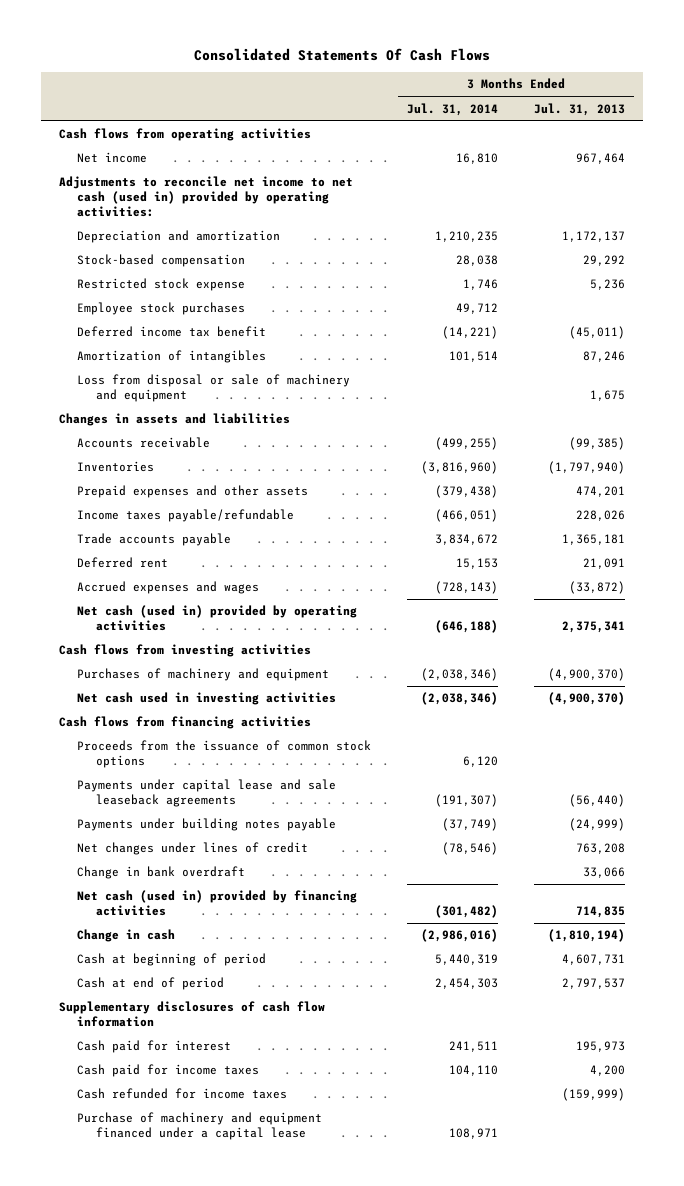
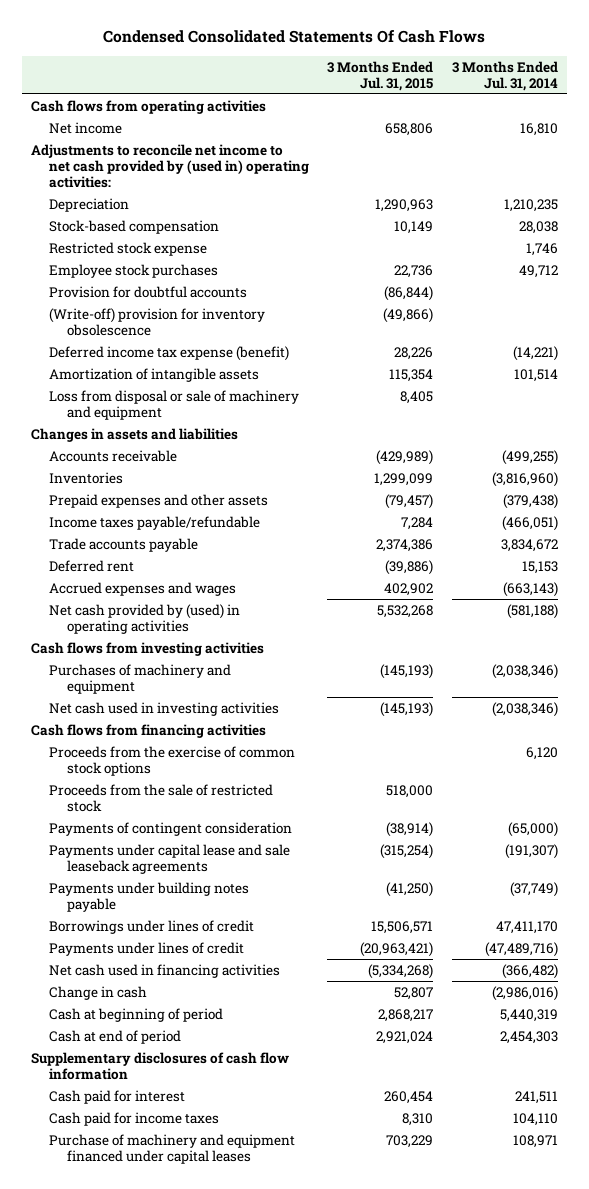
- Consolidated Statements Of Cash Flows
+ Condensed Consolidated Statements Of Cash Flows
- | 3 Months Ended Jul. 31, 2014 | 3 Months Ended Jul. 31, 2013
+ | 3 Months Ended Jul. 31, 2015 | 3 Months Ended Jul. 31, 2014
- Adjustments to reconcile net income to net cash (used in) provided by operating activities:
- Depreciation and amortization | 1,210,235 | 1,172,137
+ Adjustments to reconcile net income to net cash provided by (used in) operating activities:
+ Depreciation | 1,290,963 | 1,210,235
- Deferred income tax benefit | (14,221) | (45,011)
- Amortization of intangibles | 101,514 | 87,246
+ Provision for doubtful accounts | (86,844) |
+ (Write-off) provision for inventory obsolescence | (49,866) |
+ Deferred income tax expense (benefit) | 28,226 | (14,221)
+ Amortization of intangible assets | 115,354 | 101,514
- Accrued expenses and wages | (728,143) | (33,872)
- Net cash (used in) provided by operating activities | (646,188) | 2,375,341
+ Accrued expenses and wages | 402,902 | (663,143)
+ Net cash provided by (used) in operating activities | 5,532,268 | (581,188)
- Proceeds from the issuance of common stock options | 6,120 |
+ Proceeds from the exercise of common stock options | | 6,120
+ Proceeds from the sale of restricted stock | 518,000 |
+ Payments of contingent consideration | (38,914) | (65,000)
- Net changes under lines of credit | (78,546) | 763,208
- Change in bank overdraft | | 33,066
- Net cash (used in) provided by financing activities | (301,482) | 714,835
+ Borrowings under lines of credit | 15,506,571 | 47,411,170
+ Payments under lines of credit | (20,963,421) | (47,489,716)
+ Net cash used in financing activities | (5,334,268) | (366,482)
- Cash refunded for income taxes | | (159,999)
- Purchase of machinery and equipment financed under a capital lease | 108,971 |
+ Purchase of machinery and equipment financed under capital leases | 703,229 | 108,971

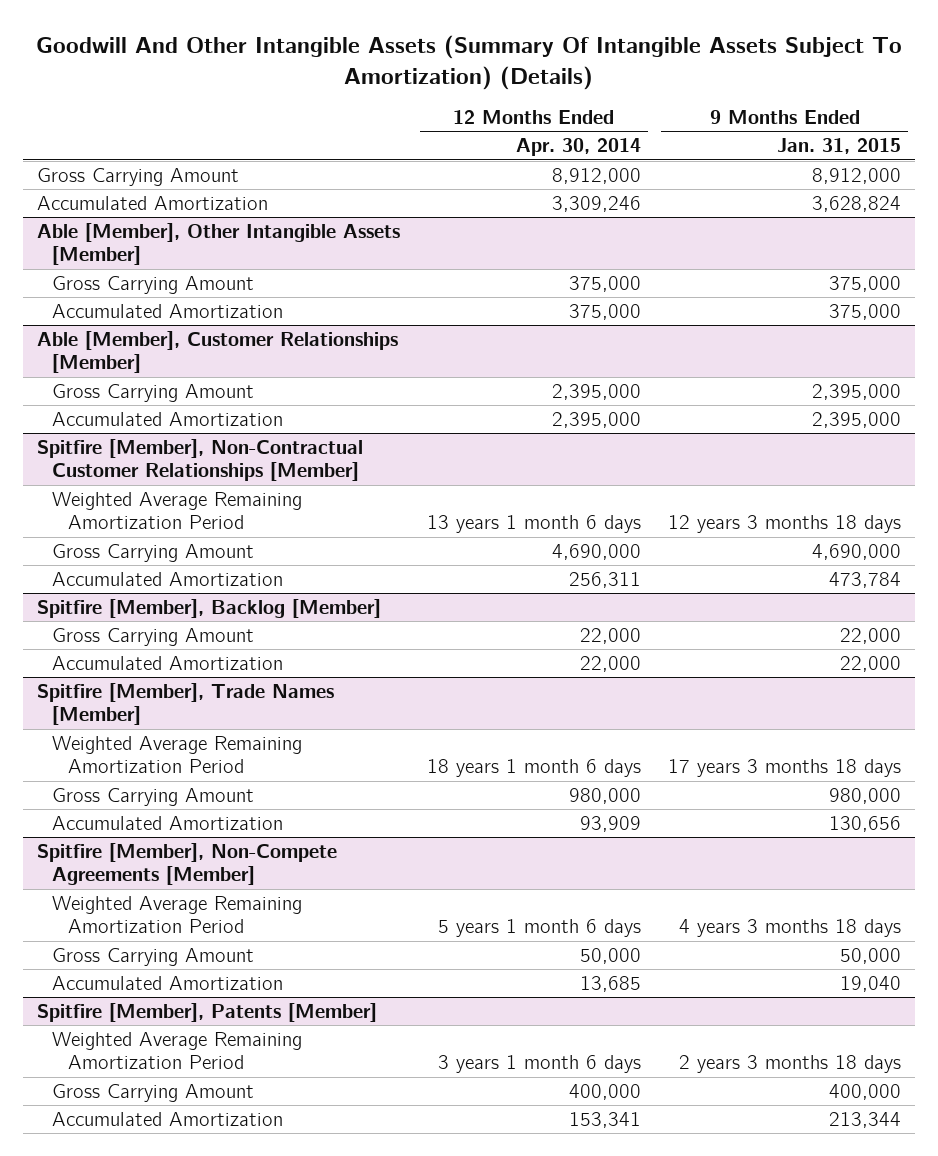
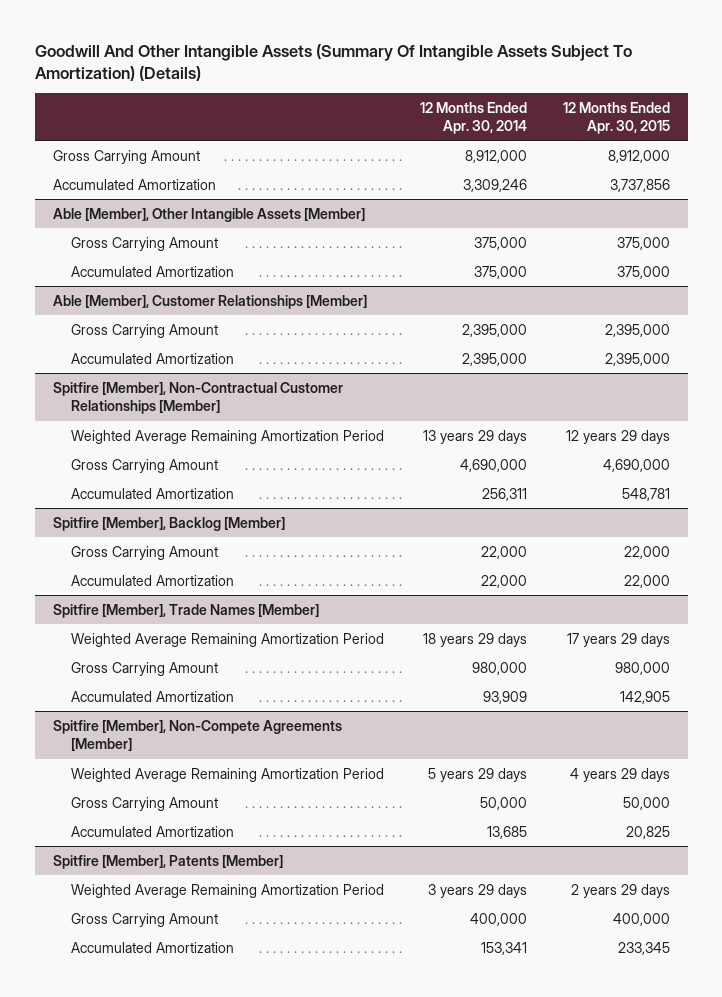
- | 12 Months Ended Apr. 30, 2014 | 9 Months Ended Jan. 31, 2015
+ | 12 Months Ended Apr. 30, 2014 | 12 Months Ended Apr. 30, 2015
@ Spitfire [Member], Non-Contractual Customer Relationships [Member]
- Weighted Average Remaining Amortization Period | 13 years 1 month 6 days | 12 years 3 months 18 days
+ Weighted Average Remaining Amortization Period | 13 years 29 days | 12 years 29 days
@ Spitfire [Member], Trade Names [Member]
- Weighted Average Remaining Amortization Period | 18 years 1 month 6 days | 17 years 3 months 18 days
+ Weighted Average Remaining Amortization Period | 18 years 29 days | 17 years 29 days
@ Spitfire [Member], Non-Compete Agreements [Member]
- Weighted Average Remaining Amortization Period | 5 years 1 month 6 days | 4 years 3 months 18 days
+ Weighted Average Remaining Amortization Period | 5 years 29 days | 4 years 29 days
@ Spitfire [Member], Patents [Member]
- Weighted Average Remaining Amortization Period | 3 years 1 month 6 days | 2 years 3 months 18 days
+ Weighted Average Remaining Amortization Period | 3 years 29 days | 2 years 29 days

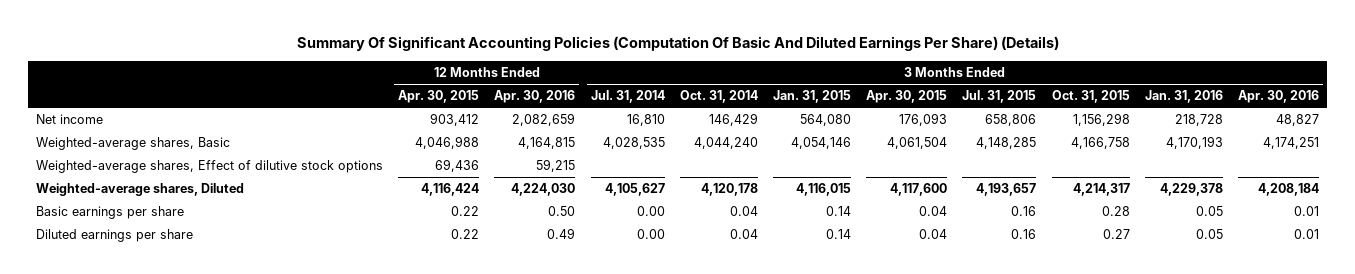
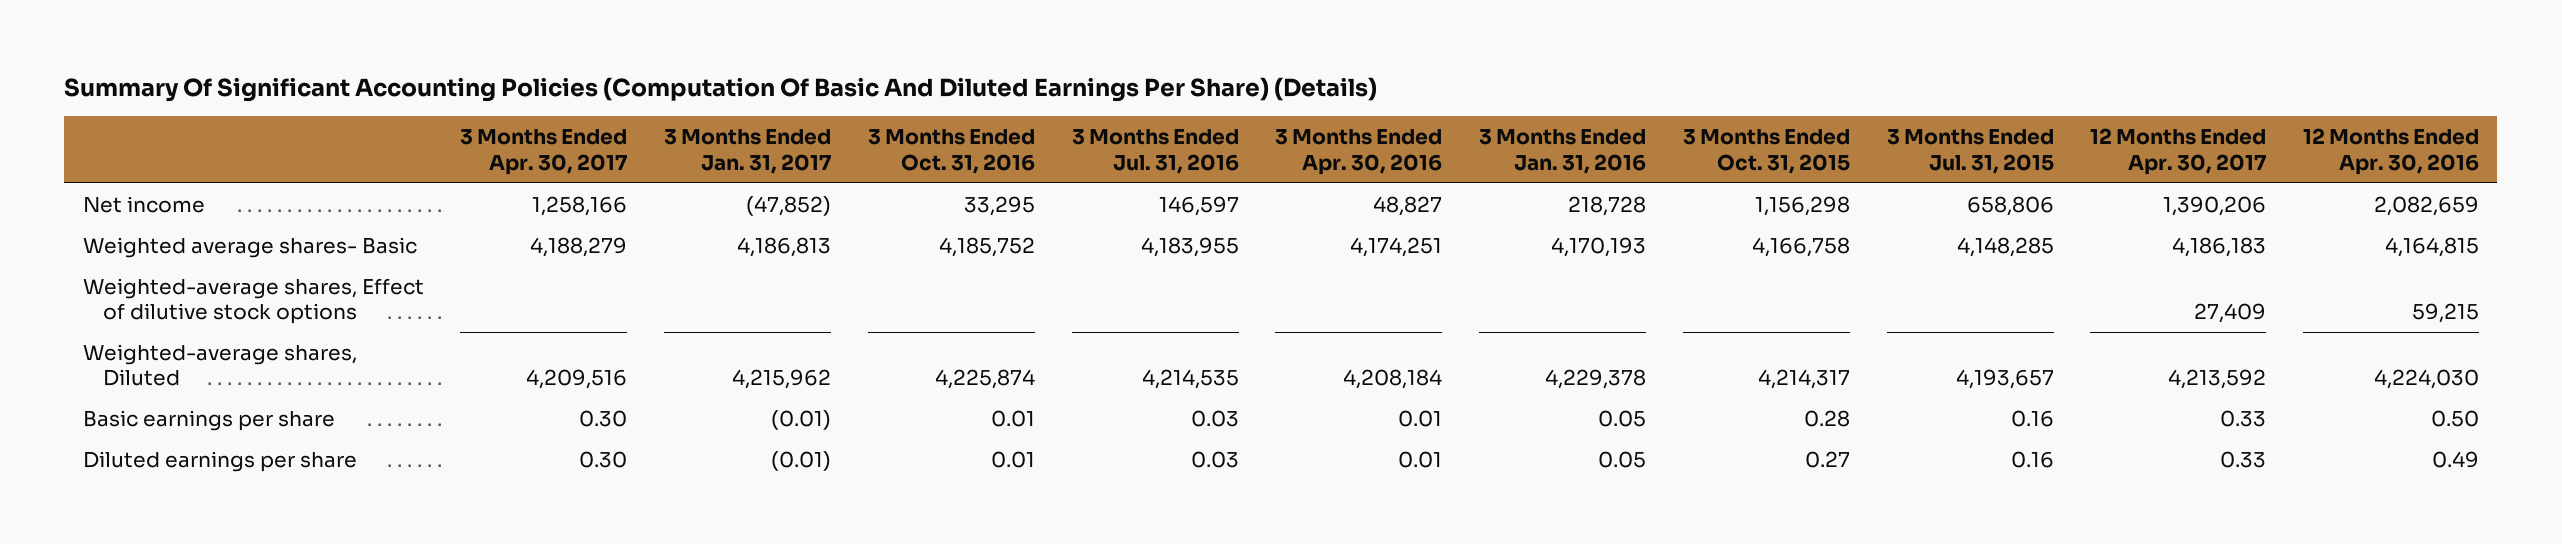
- | 12 Months Ended Apr. 30, 2015 | 12 Months Ended Apr. 30, 2016 | 3 Months Ended Jul. 31, 2014 | 3 Months Ended Oct. 31, 2014 | 3 Months Ended Jan. 31, 2015 | 3 Months Ended Apr. 30, 2015 | 3 Months Ended Jul. 31, 2015 | 3 Months Ended Oct. 31, 2015 | 3 Months Ended Jan. 31, 2016 | 3 Months Ended Apr. 30, 2016
+ | 3 Months Ended Apr. 30, 2017 | 3 Months Ended Jan. 31, 2017 | 3 Months Ended Oct. 31, 2016 | 3 Months Ended Jul. 31, 2016 | 3 Months Ended Apr. 30, 2016 | 3 Months Ended Jan. 31, 2016 | 3 Months Ended Oct. 31, 2015 | 3 Months Ended Jul. 31, 2015 | 12 Months Ended Apr. 30, 2017 | 12 Months Ended Apr. 30, 2016
- Weighted-average shares, Basic | 4,046,988 | 4,164,815 | 4,028,535 | 4,044,240 | 4,054,146 | 4,061,504 | 4,148,285 | 4,166,758 | 4,170,193 | 4,174,251
+ Weighted average shares- Basic | 4,188,279 | 4,186,813 | 4,185,752 | 4,183,955 | 4,174,251 | 4,170,193 | 4,166,758 | 4,148,285 | 4,186,183 | 4,164,815

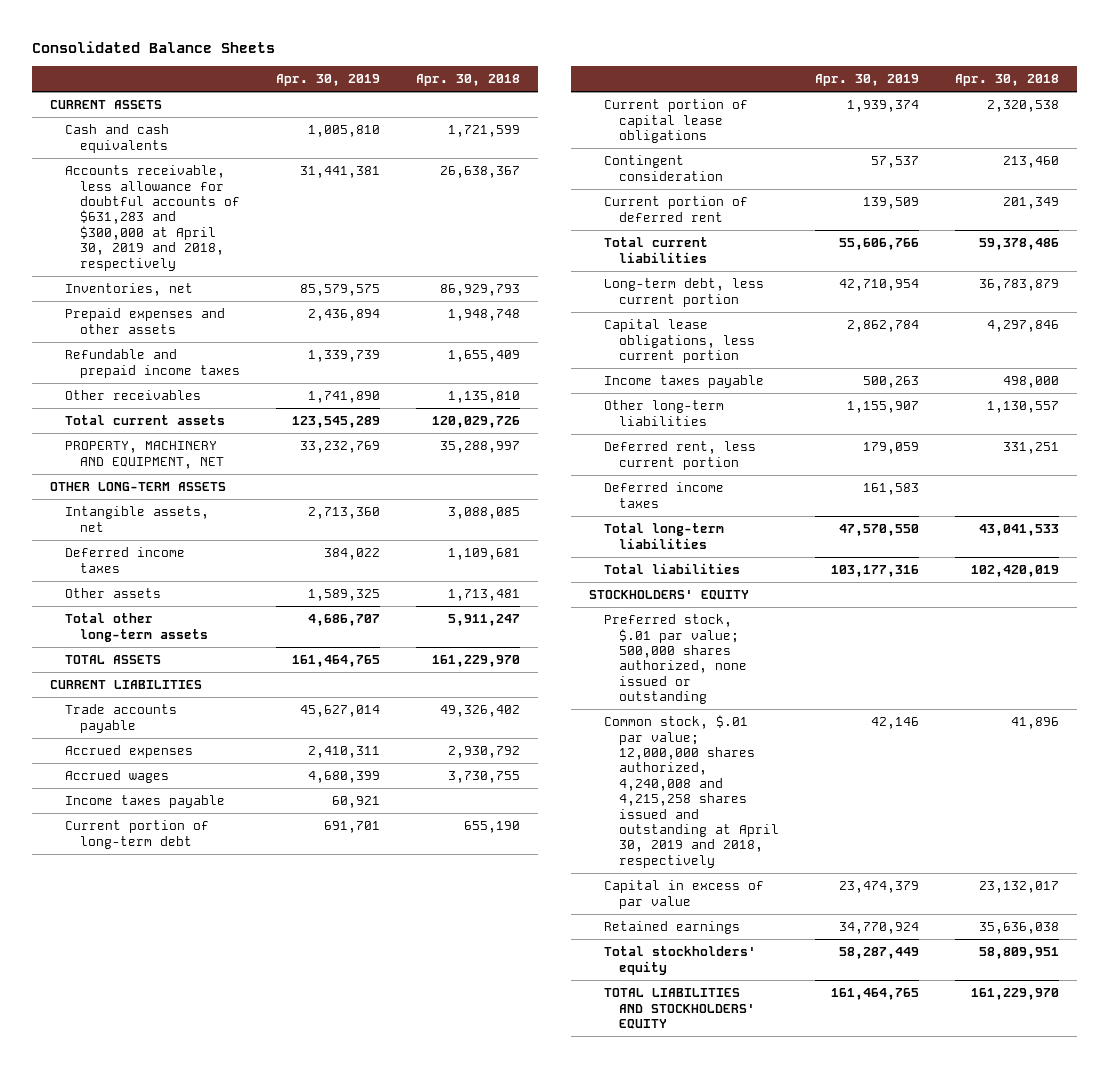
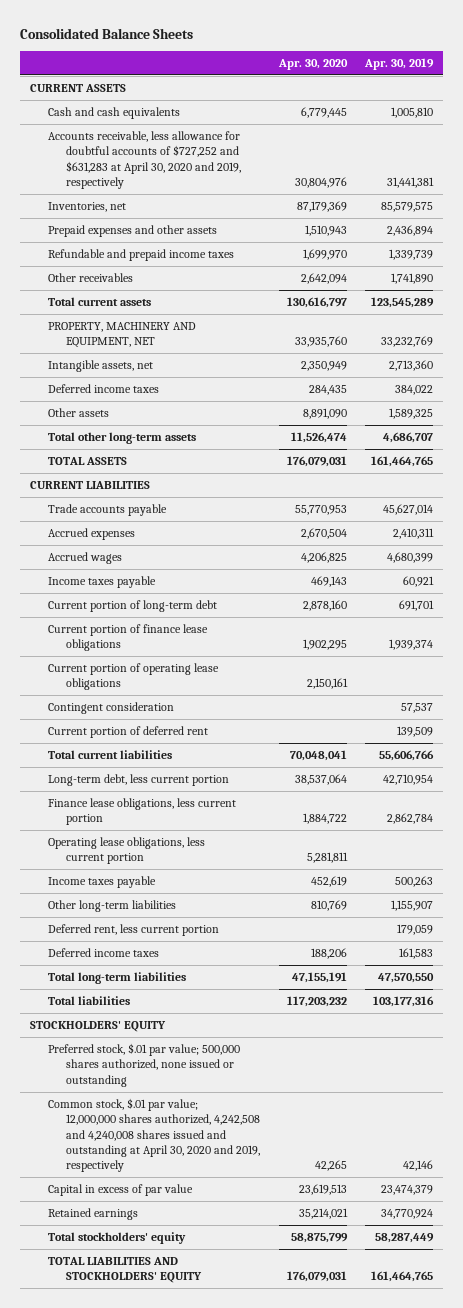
- | Apr. 30, 2019 | Apr. 30, 2018
+ | Apr. 30, 2020 | Apr. 30, 2019
- Accounts receivable, less allowance for doubtful accounts of $631,283 and $300,000 at April 30, 2019 and 2018, respectively | 31,441,381 | 26,638,367
+ Accounts receivable, less allowance for doubtful accounts of $727,252 and $631,283 at April 30, 2020 and 2019, respectively | 30,804,976 | 31,441,381
- OTHER LONG-TERM ASSETS
- Current portion of capital lease obligations | 1,939,374 | 2,320,538
+ Current portion of finance lease obligations | 1,902,295 | 1,939,374
+ Current portion of operating lease obligations | 2,150,161 |
- Capital lease obligations, less current portion | 2,862,784 | 4,297,846
+ Finance lease obligations, less current portion | 1,884,722 | 2,862,784
+ Operating lease obligations, less current portion | 5,281,811 |
- Common stock, $.01 par value; 12,000,000 shares authorized, 4,240,008 and 4,215,258 shares issued and outstanding at April 30, 2019 and 2018, respectively | 42,146 | 41,896
+ Common stock, $.01 par value; 12,000,000 shares authorized, 4,242,508 and 4,240,008 shares issued and outstanding at April 30, 2020 and 2019, respectively | 42,265 | 42,146

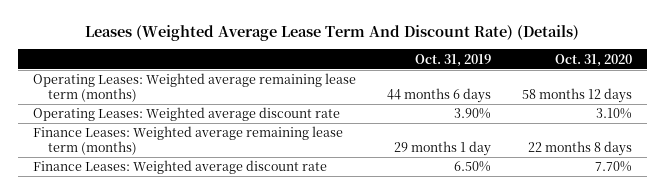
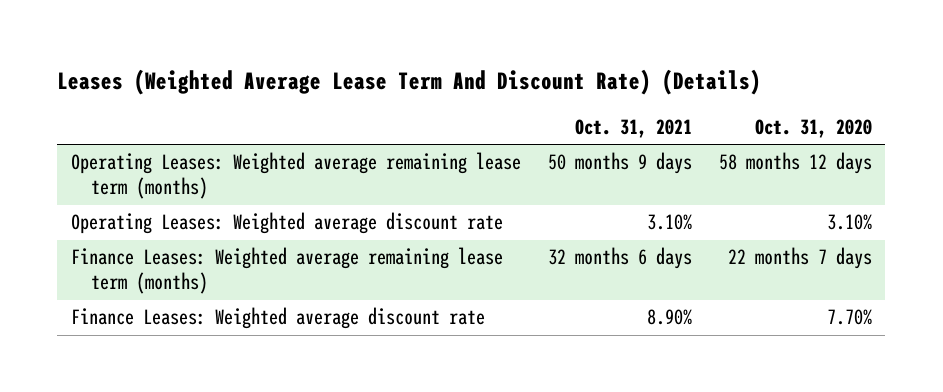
- | Oct. 31, 2019 | Oct. 31, 2020
+ | Oct. 31, 2021 | Oct. 31, 2020
- Finance Leases: Weighted average remaining lease term (months) | 29 months 1 day | 22 months 8 days
+ Finance Leases: Weighted average remaining lease term (months) | 32 months 6 days | 22 months 7 days

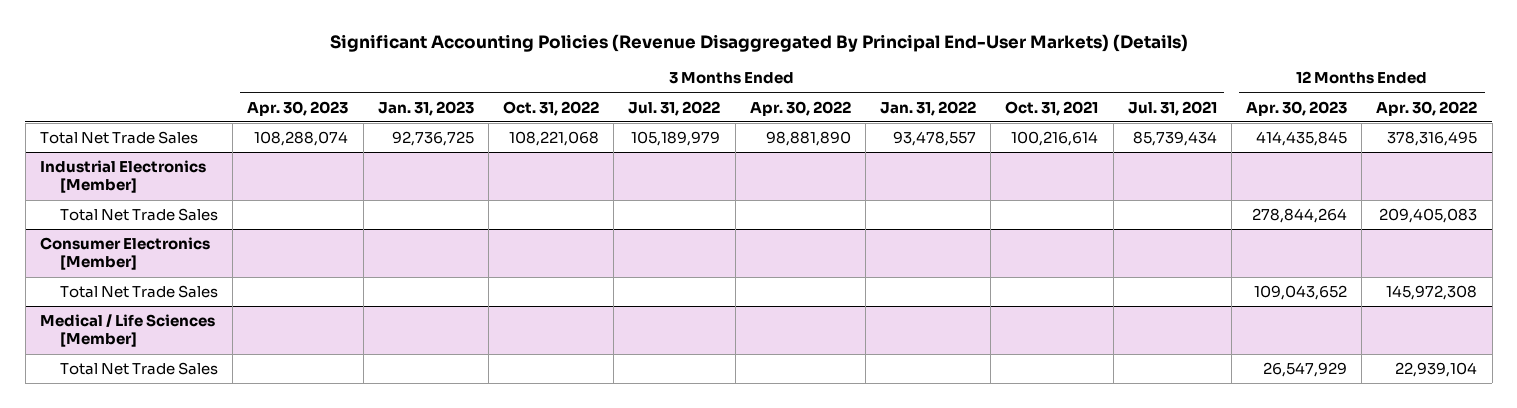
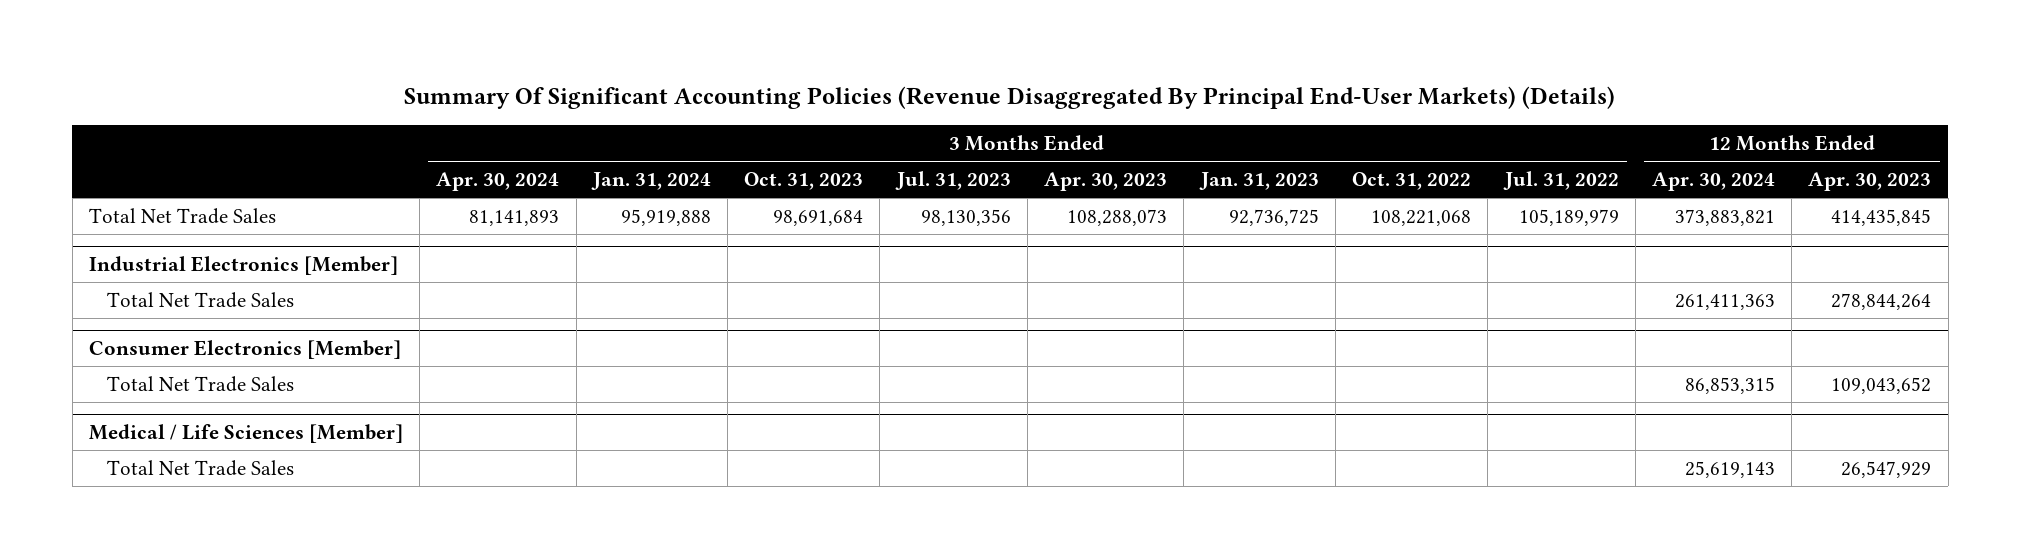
- Significant Accounting Policies (Revenue Disaggregated By Principal End-User Markets) (Details)
+ Summary Of Significant Accounting Policies (Revenue Disaggregated By Principal End-User Markets) (Details)
- | 3 Months Ended Apr. 30, 2023 | 3 Months Ended Jan. 31, 2023 | 3 Months Ended Oct. 31, 2022 | 3 Months Ended Jul. 31, 2022 | 3 Months Ended Apr. 30, 2022 | 3 Months Ended Jan. 31, 2022 | 3 Months Ended Oct. 31, 2021 | 3 Months Ended Jul. 31, 2021 | 12 Months Ended Apr. 30, 2023 | 12 Months Ended Apr. 30, 2022
+ | 3 Months Ended Apr. 30, 2024 | 3 Months Ended Jan. 31, 2024 | 3 Months Ended Oct. 31, 2023 | 3 Months Ended Jul. 31, 2023 | 3 Months Ended Apr. 30, 2023 | 3 Months Ended Jan. 31, 2023 | 3 Months Ended Oct. 31, 2022 | 3 Months Ended Jul. 31, 2022 | 12 Months Ended Apr. 30, 2024 | 12 Months Ended Apr. 30, 2023
- Total Net Trade Sales | 108,288,074 | 92,736,725 | 108,221,068 | 105,189,979 | 98,881,890 | 93,478,557 | 100,216,614 | 85,739,434 | 414,435,845 | 378,316,495
+ Total Net Trade Sales | 81,141,893 | 95,919,888 | 98,691,684 | 98,130,356 | 108,288,073 | 92,736,725 | 108,221,068 | 105,189,979 | 373,883,821 | 414,435,845

